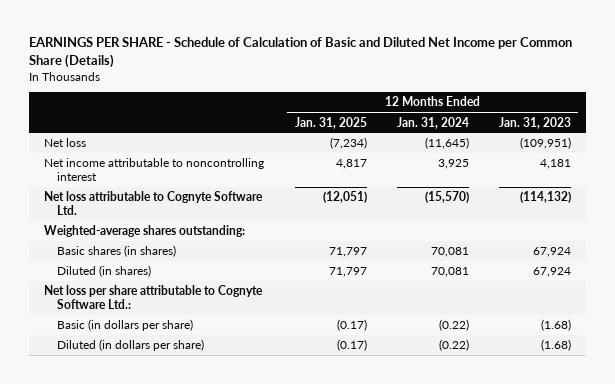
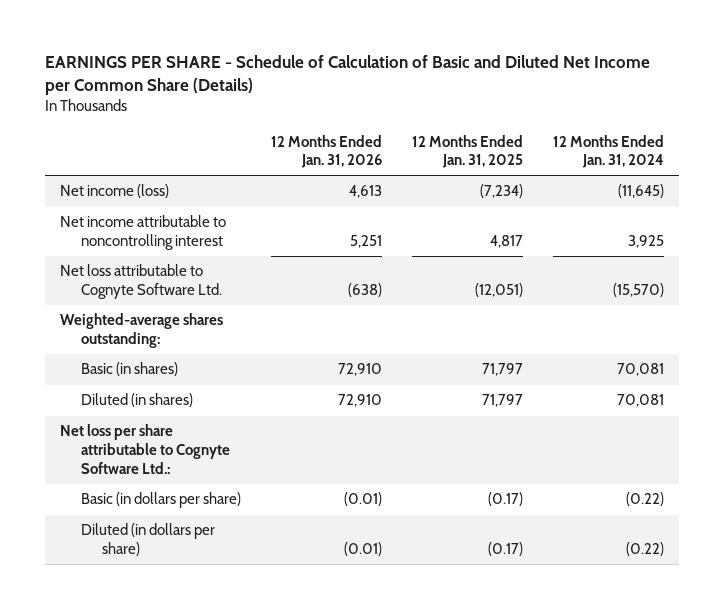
- | 12 Months Ended Jan. 31, 2025 | 12 Months Ended Jan. 31, 2024 | 12 Months Ended Jan. 31, 2023
+ | 12 Months Ended Jan. 31, 2026 | 12 Months Ended Jan. 31, 2025 | 12 Months Ended Jan. 31, 2024
- Net loss | (7,234) | (11,645) | (109,951)
+ Net income (loss) | 4,613 | (7,234) | (11,645)
- Basic shares (in shares) | 71,797 | 70,081 | 67,924
+ Basic (in shares) | 72,910 | 71,797 | 70,081

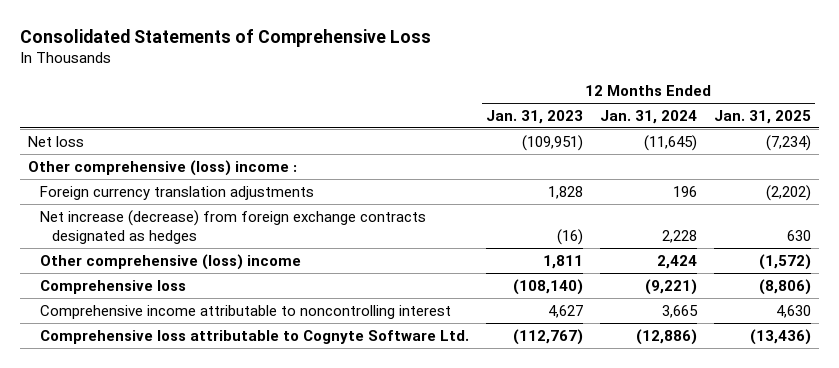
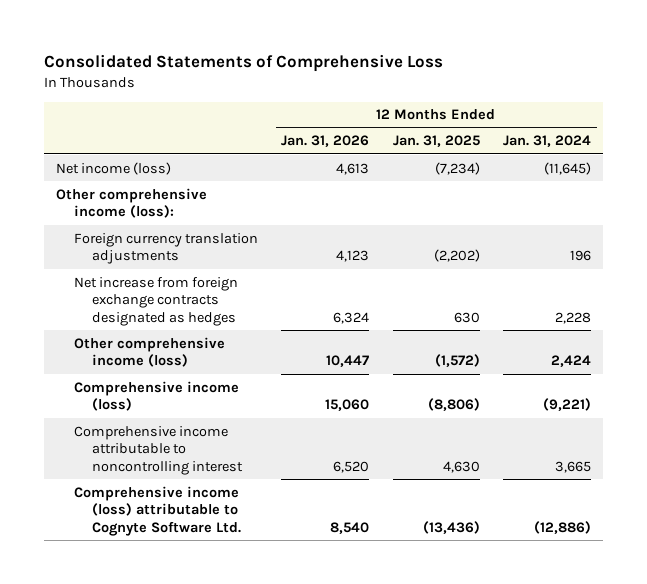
- | 12 Months Ended Jan. 31, 2023 | 12 Months Ended Jan. 31, 2024 | 12 Months Ended Jan. 31, 2025
+ | 12 Months Ended Jan. 31, 2026 | 12 Months Ended Jan. 31, 2025 | 12 Months Ended Jan. 31, 2024
- Net loss | (109,951) | (11,645) | (7,234)
- Other comprehensive (loss) income :
+ Net income (loss) | 4,613 | (7,234) | (11,645)
+ Other comprehensive income (loss):
- Net increase (decrease) from foreign exchange contracts designated as hedges | (16) | 2,228 | 630
- Other comprehensive (loss) income | 1,811 | 2,424 | (1,572)
- Comprehensive loss | (108,140) | (9,221) | (8,806)
+ Net increase from foreign exchange contracts designated as hedges | 6,324 | 630 | 2,228
+ Other comprehensive income (loss) | 10,447 | (1,572) | 2,424
+ Comprehensive income (loss) | 15,060 | (8,806) | (9,221)
- Comprehensive loss attributable to Cognyte Software Ltd. | (112,767) | (12,886) | (13,436)
+ Comprehensive income (loss) attributable to Cognyte Software Ltd. | 8,540 | (13,436) | (12,886)

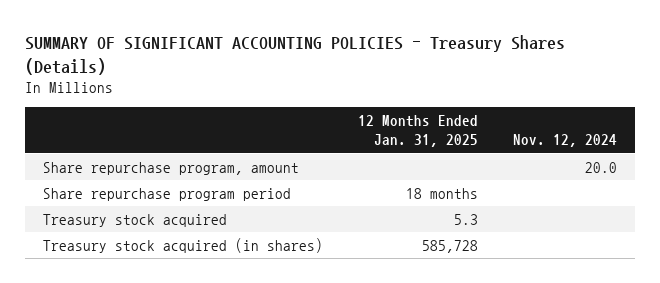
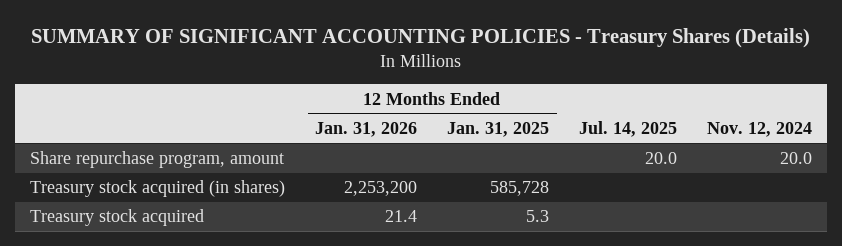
- | 12 Months Ended Jan. 31, 2025 | Nov. 12, 2024
+ | 12 Months Ended Jan. 31, 2026 | 12 Months Ended Jan. 31, 2025 | Jul. 14, 2025 | Nov. 12, 2024
- Share repurchase program period | 18 months |
moved down: Treasury stock acquired | 21.4 | 5.3 | |

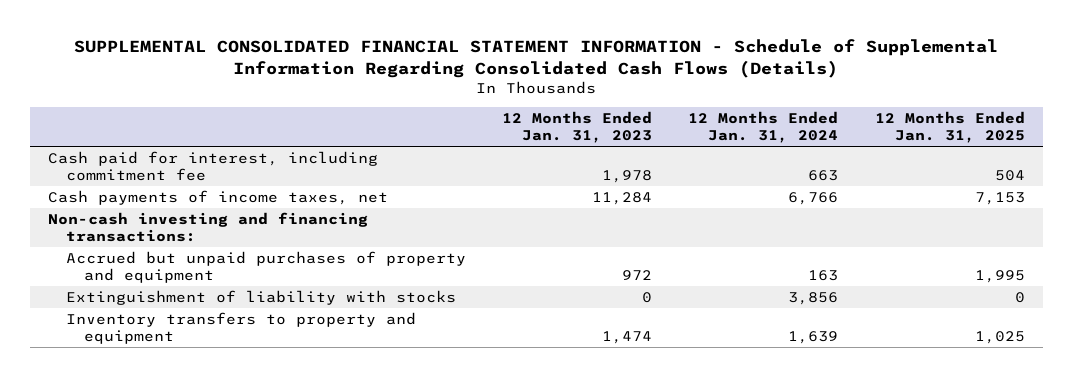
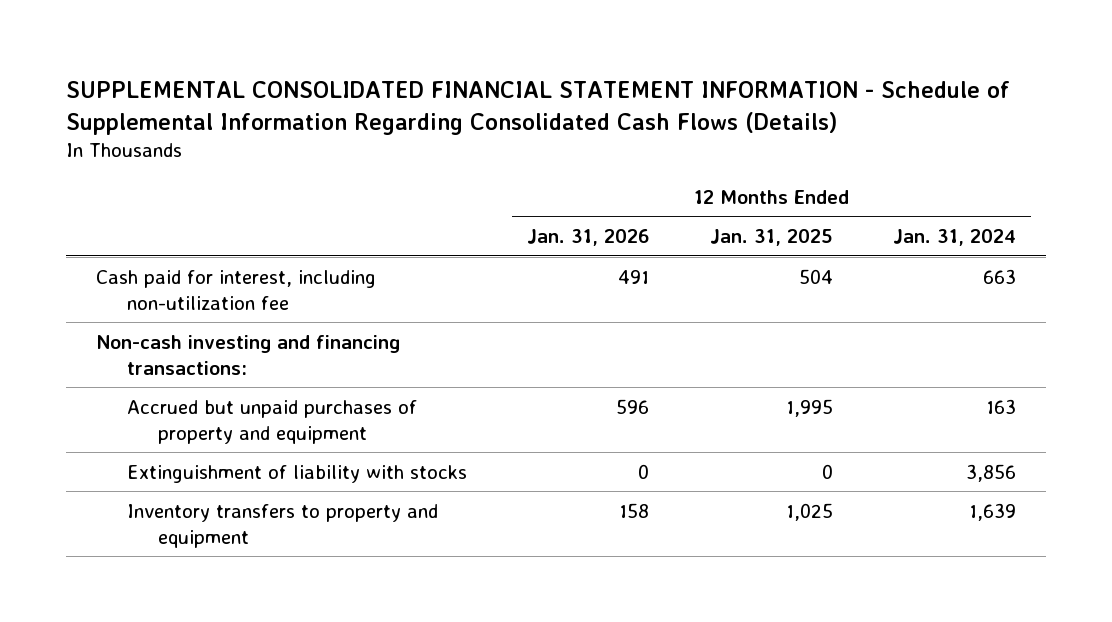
- | 12 Months Ended Jan. 31, 2023 | 12 Months Ended Jan. 31, 2024 | 12 Months Ended Jan. 31, 2025
+ | 12 Months Ended Jan. 31, 2026 | 12 Months Ended Jan. 31, 2025 | 12 Months Ended Jan. 31, 2024
- Cash paid for interest, including commitment fee | 1,978 | 663 | 504
- Cash payments of income taxes, net | 11,284 | 6,766 | 7,153
+ Cash paid for interest, including non-utilization fee | 491 | 504 | 663

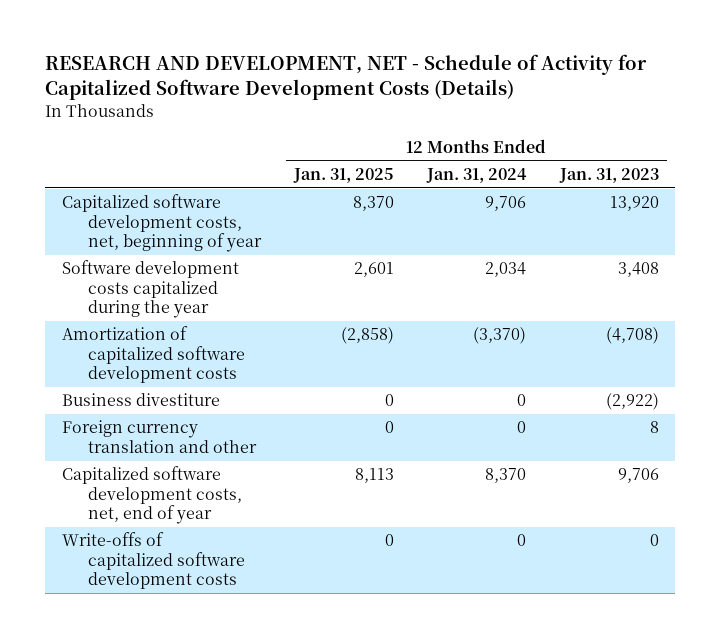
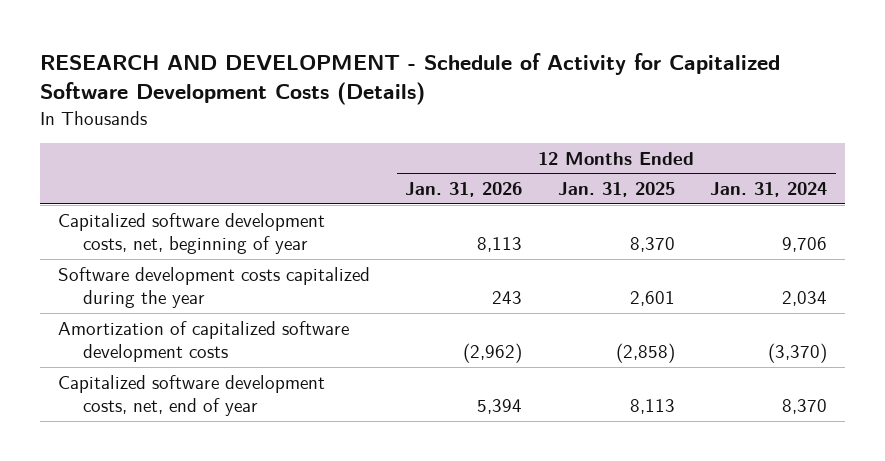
- RESEARCH AND DEVELOPMENT, NET - Schedule of Activity for Capitalized Software Development Costs (Details)
+ RESEARCH AND DEVELOPMENT - Schedule of Activity for Capitalized Software Development Costs (Details)
- | 12 Months Ended Jan. 31, 2025 | 12 Months Ended Jan. 31, 2024 | 12 Months Ended Jan. 31, 2023
+ | 12 Months Ended Jan. 31, 2026 | 12 Months Ended Jan. 31, 2025 | 12 Months Ended Jan. 31, 2024
- Business divestiture | 0 | 0 | (2,922)
- Foreign currency translation and other | 0 | 0 | 8
- Write-offs of capitalized software development costs | 0 | 0 | 0

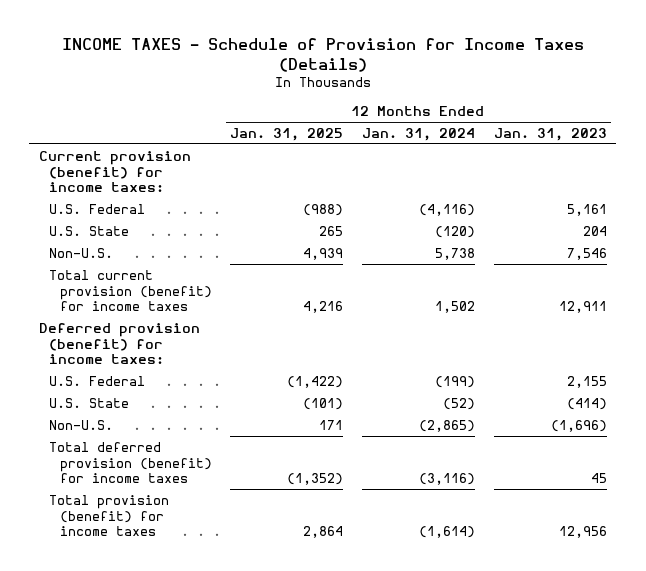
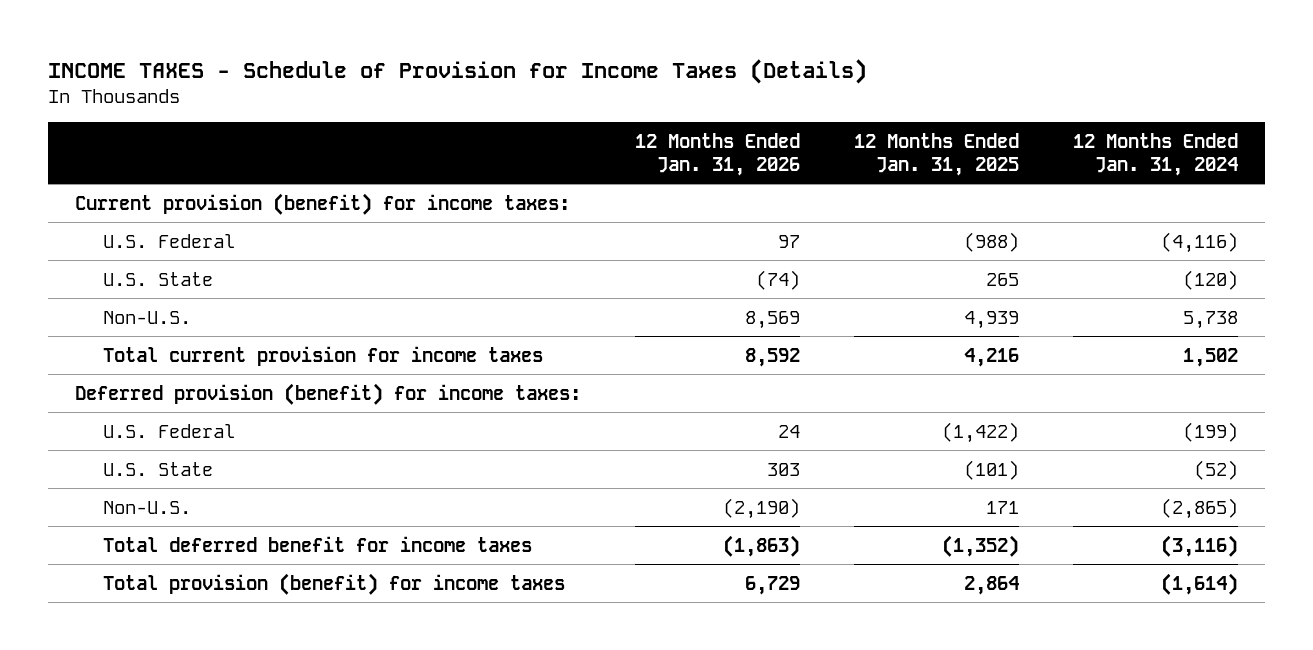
- | 12 Months Ended Jan. 31, 2025 | 12 Months Ended Jan. 31, 2024 | 12 Months Ended Jan. 31, 2023
+ | 12 Months Ended Jan. 31, 2026 | 12 Months Ended Jan. 31, 2025 | 12 Months Ended Jan. 31, 2024
- Total current provision (benefit) for income taxes | 4,216 | 1,502 | 12,911
+ Total current provision for income taxes | 8,592 | 4,216 | 1,502
- Total deferred provision (benefit) for income taxes | (1,352) | (3,116) | 45
+ Total deferred benefit for income taxes | (1,863) | (1,352) | (3,116)

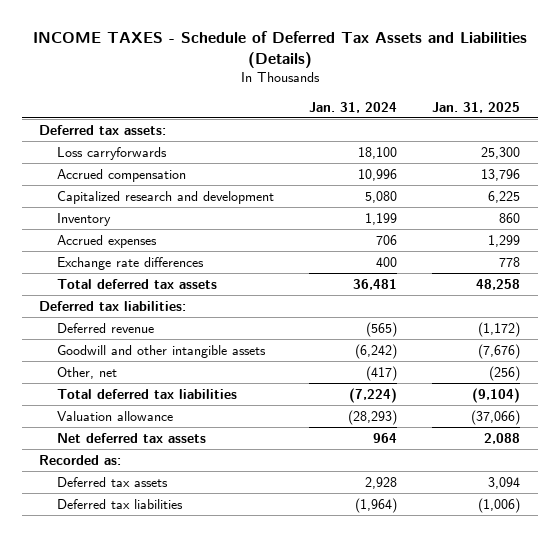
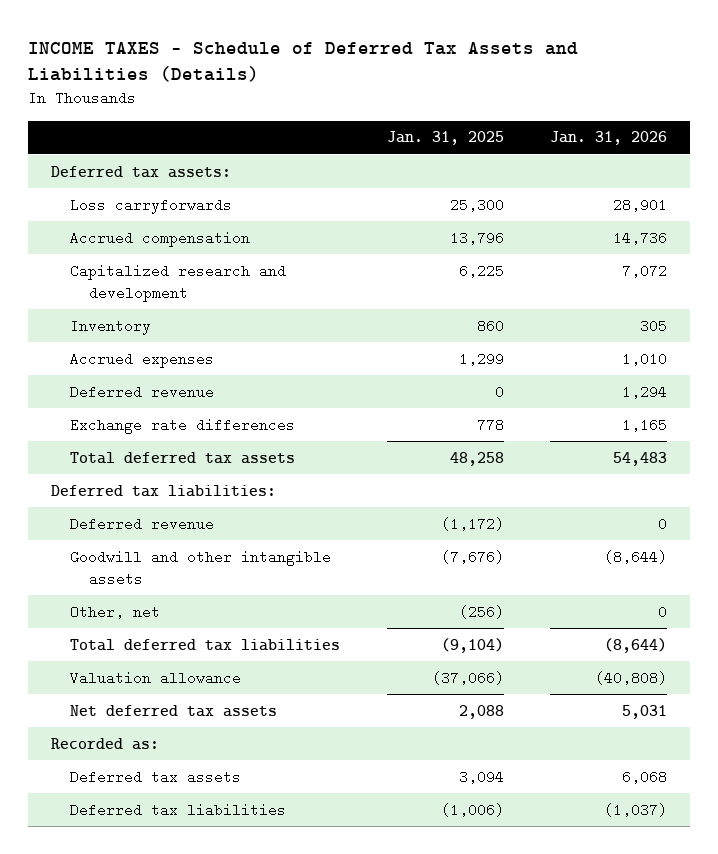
- | Jan. 31, 2024 | Jan. 31, 2025
+ | Jan. 31, 2025 | Jan. 31, 2026
+ Deferred revenue | 0 | 1,294

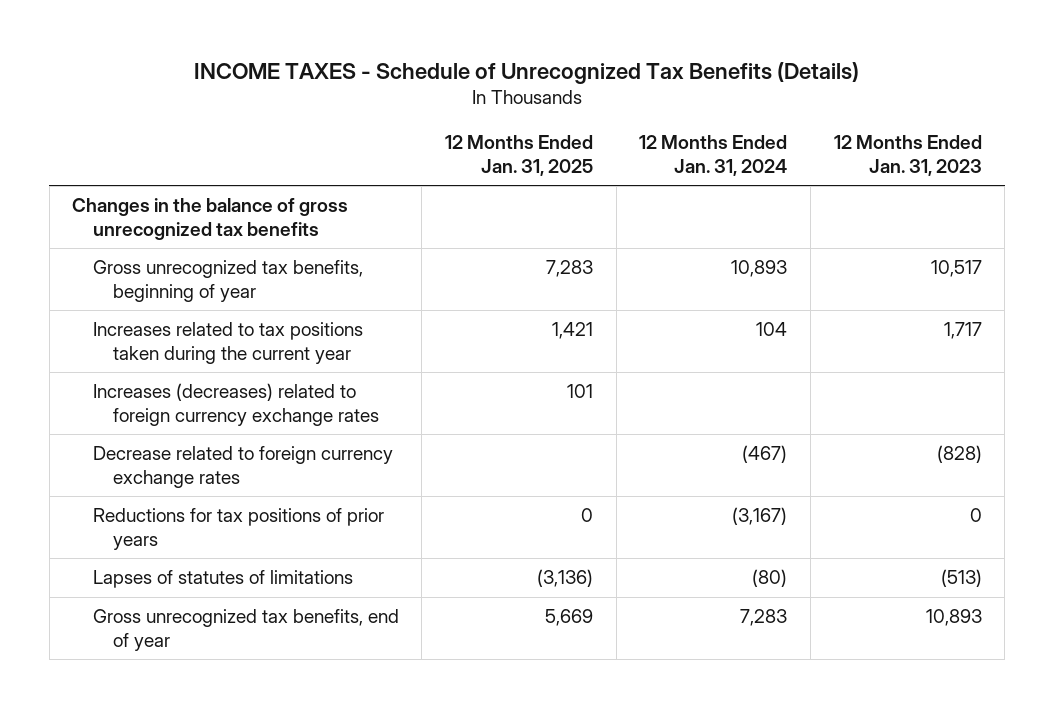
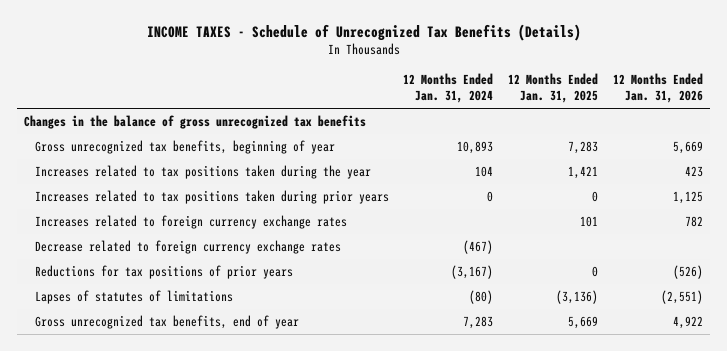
- | 12 Months Ended Jan. 31, 2025 | 12 Months Ended Jan. 31, 2024 | 12 Months Ended Jan. 31, 2023
+ | 12 Months Ended Jan. 31, 2024 | 12 Months Ended Jan. 31, 2025 | 12 Months Ended Jan. 31, 2026
- Increases related to tax positions taken during the current year | 1,421 | 104 | 1,717
- Increases (decreases) related to foreign currency exchange rates | 101 | |
+ Increases related to tax positions taken during the year | 104 | 1,421 | 423
+ Increases related to tax positions taken during prior years | 0 | 0 | 1,125
+ Increases related to foreign currency exchange rates | | 101 | 782

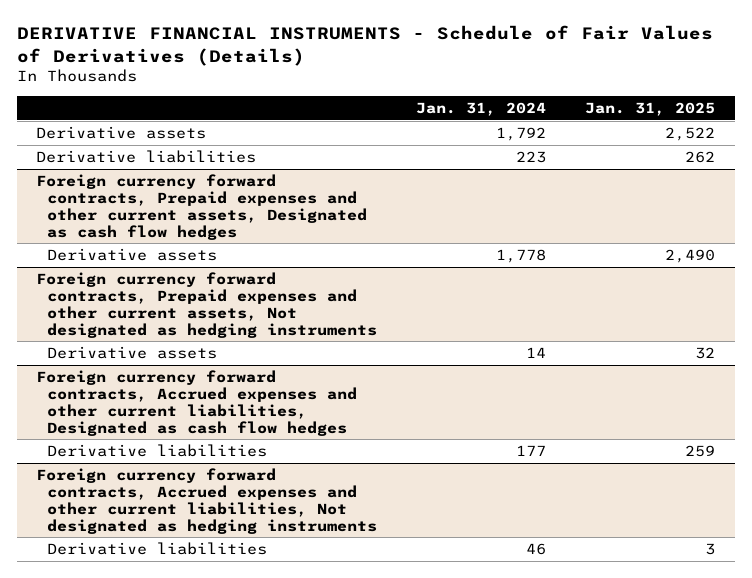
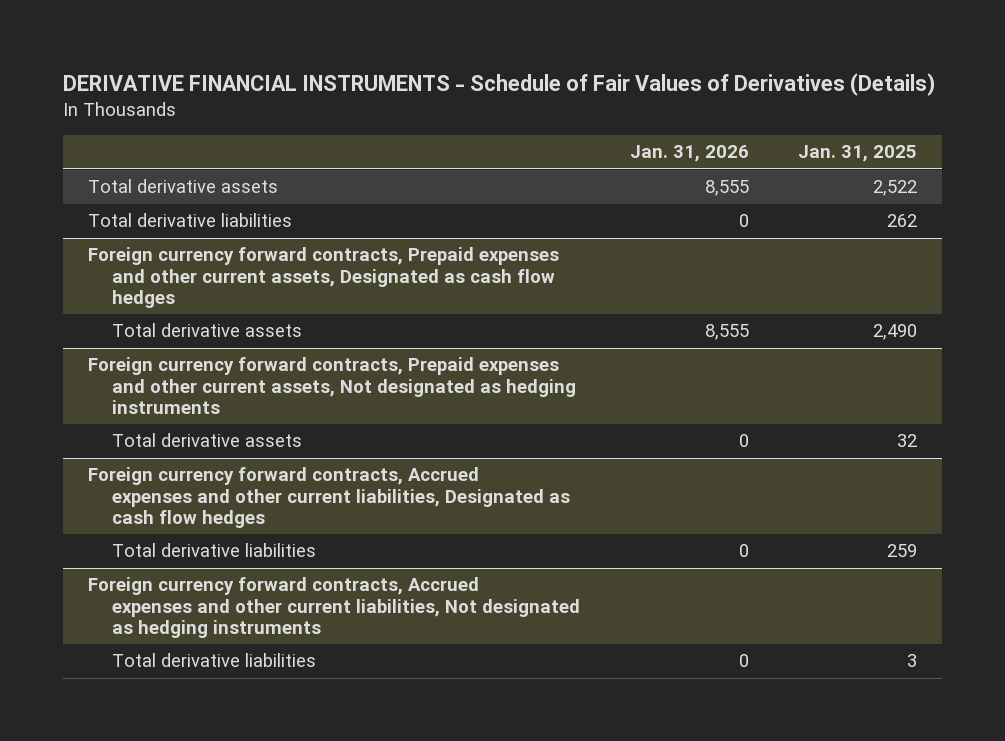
- | Jan. 31, 2024 | Jan. 31, 2025
+ | Jan. 31, 2026 | Jan. 31, 2025
- Derivative assets | 1,792 | 2,522
- Derivative liabilities | 223 | 262
+ Total derivative assets | 8,555 | 2,522
+ Total derivative liabilities | 0 | 262
@ Foreign currency forward contracts, Prepaid expenses and other current assets, Designated as cash flow hedges
- Derivative assets | 1,778 | 2,490
+ Total derivative assets | 8,555 | 2,490
@ Foreign currency forward contracts, Prepaid expenses and other current assets, Not designated as hedging instruments
- Derivative assets | 14 | 32
+ Total derivative assets | 0 | 32
@ Foreign currency forward contracts, Accrued expenses and other current liabilities, Designated as cash flow hedges
- Derivative liabilities | 177 | 259
+ Total derivative liabilities | 0 | 259
@ Foreign currency forward contracts, Accrued expenses and other current liabilities, Not designated as hedging instruments
- Derivative liabilities | 46 | 3
+ Total derivative liabilities | 0 | 3

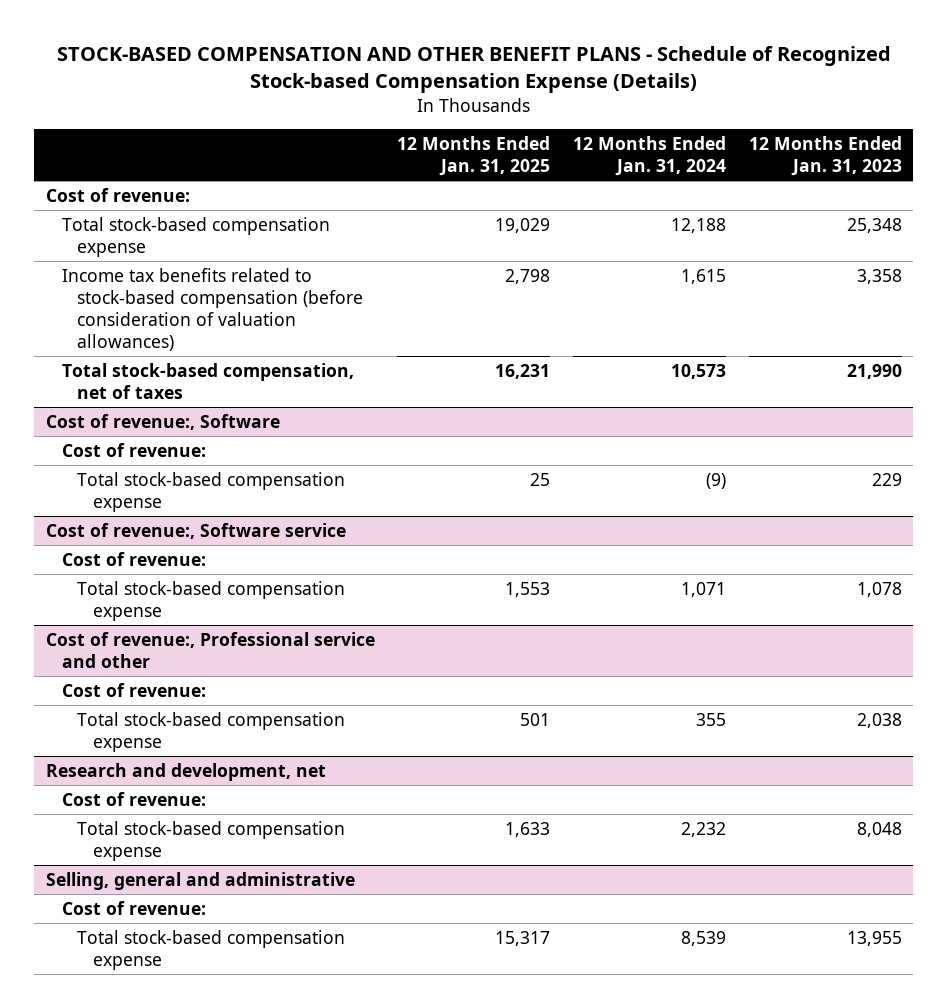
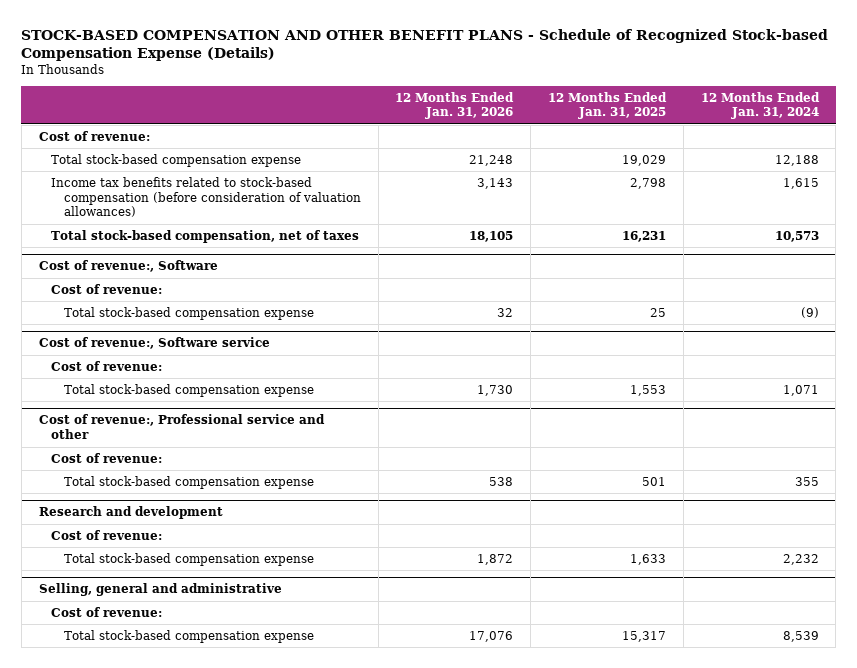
- | 12 Months Ended Jan. 31, 2025 | 12 Months Ended Jan. 31, 2024 | 12 Months Ended Jan. 31, 2023
+ | 12 Months Ended Jan. 31, 2026 | 12 Months Ended Jan. 31, 2025 | 12 Months Ended Jan. 31, 2024
- Research and development, net
+ Research and development

